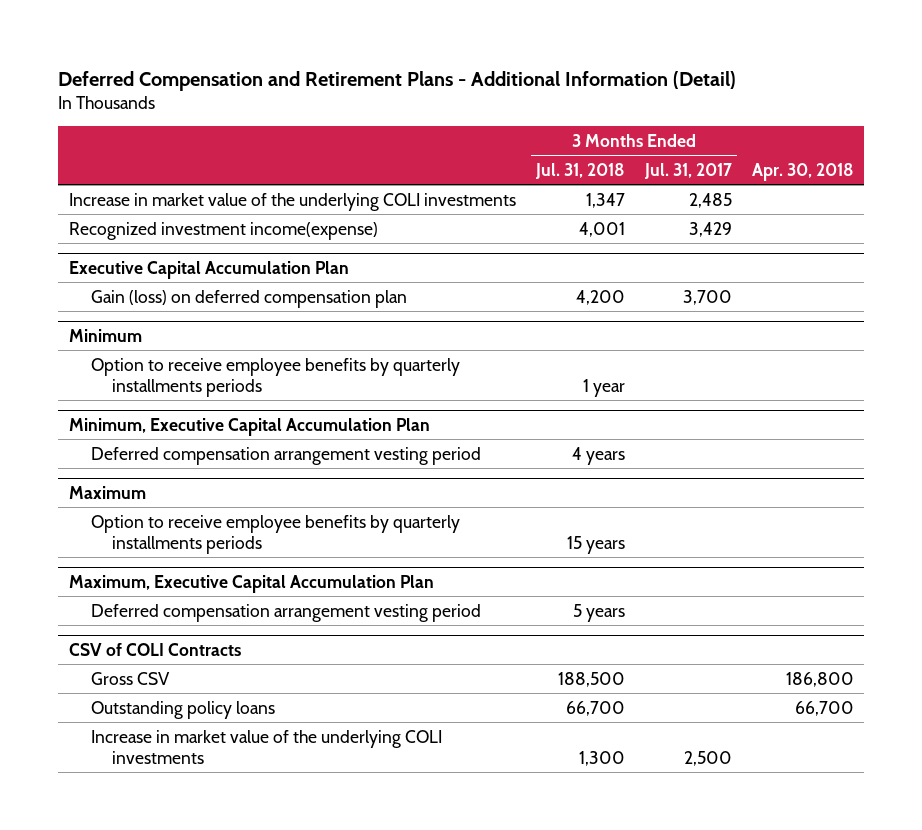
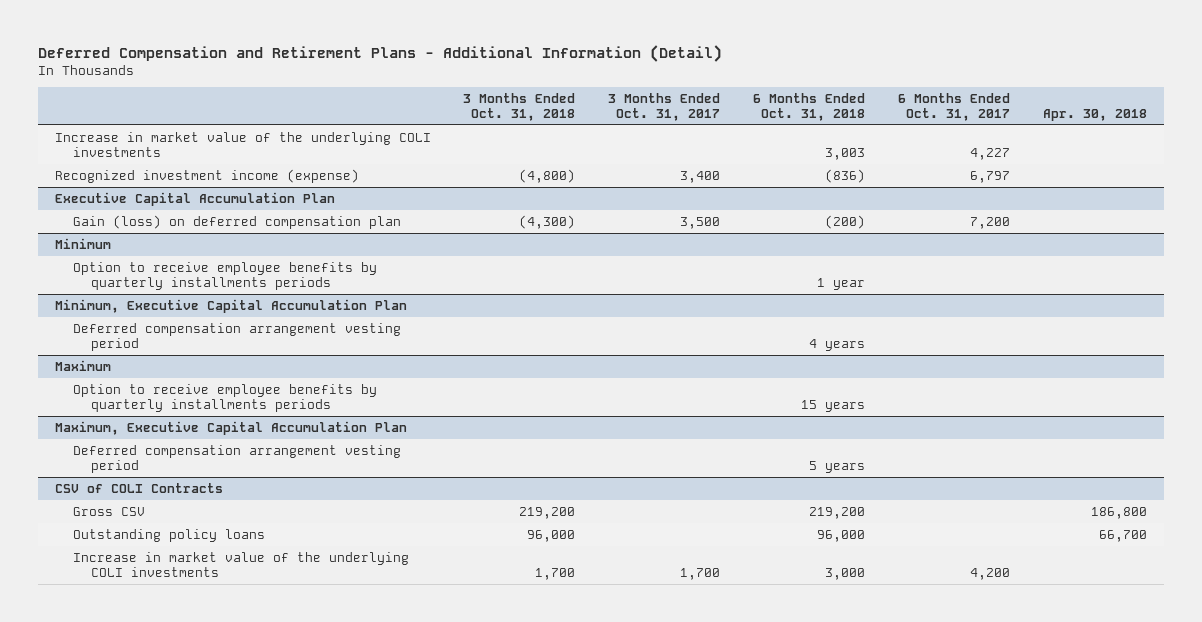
- | 3 Months Ended Jul. 31, 2018 | 3 Months Ended Jul. 31, 2017 | Apr. 30, 2018
+ | 3 Months Ended Oct. 31, 2018 | 3 Months Ended Oct. 31, 2017 | 6 Months Ended Oct. 31, 2018 | 6 Months Ended Oct. 31, 2017 | Apr. 30, 2018
- Recognized investment income(expense) | 4,001 | 3,429 |
+ Recognized investment income (expense) | (4,800) | 3,400 | (836) | 6,797 |

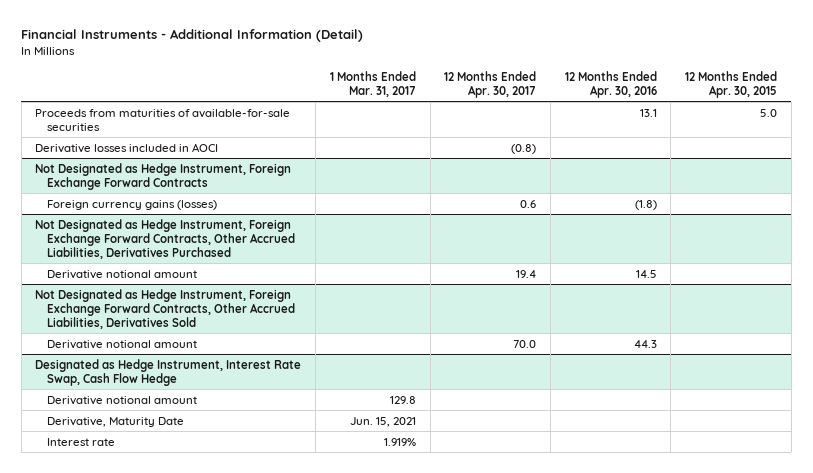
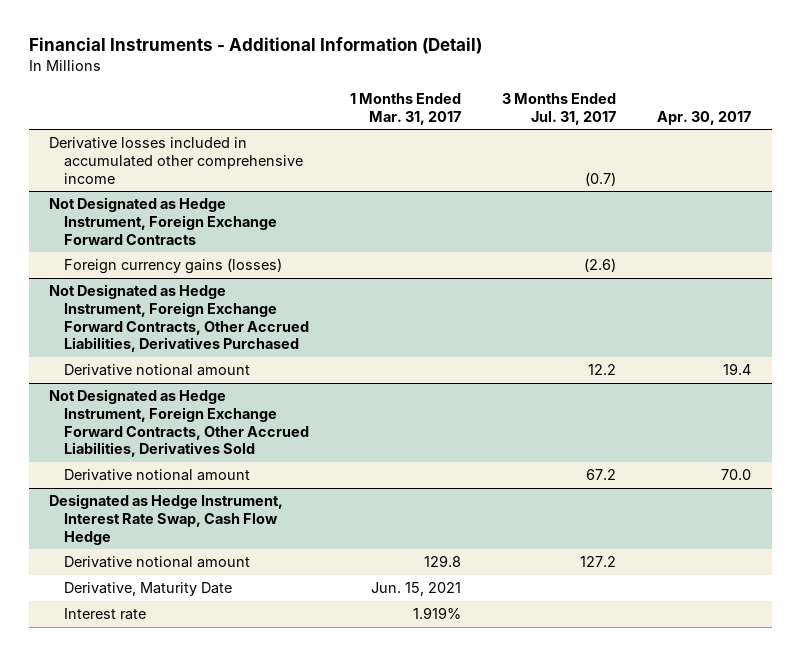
- | 1 Months Ended Mar. 31, 2017 | 12 Months Ended Apr. 30, 2017 | 12 Months Ended Apr. 30, 2016 | 12 Months Ended Apr. 30, 2015
+ | 1 Months Ended Mar. 31, 2017 | 3 Months Ended Jul. 31, 2017 | Apr. 30, 2017
- Proceeds from maturities of available-for-sale securities | | | 13.1 | 5.0
- Derivative losses included in AOCI | | (0.8) | |
+ Derivative losses included in accumulated other comprehensive income | | (0.7) |

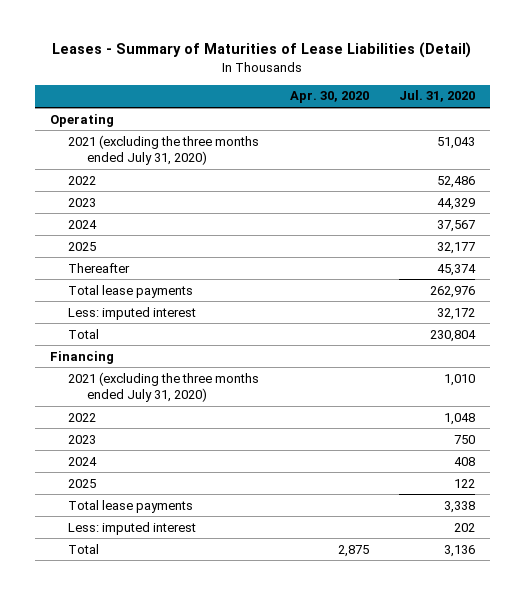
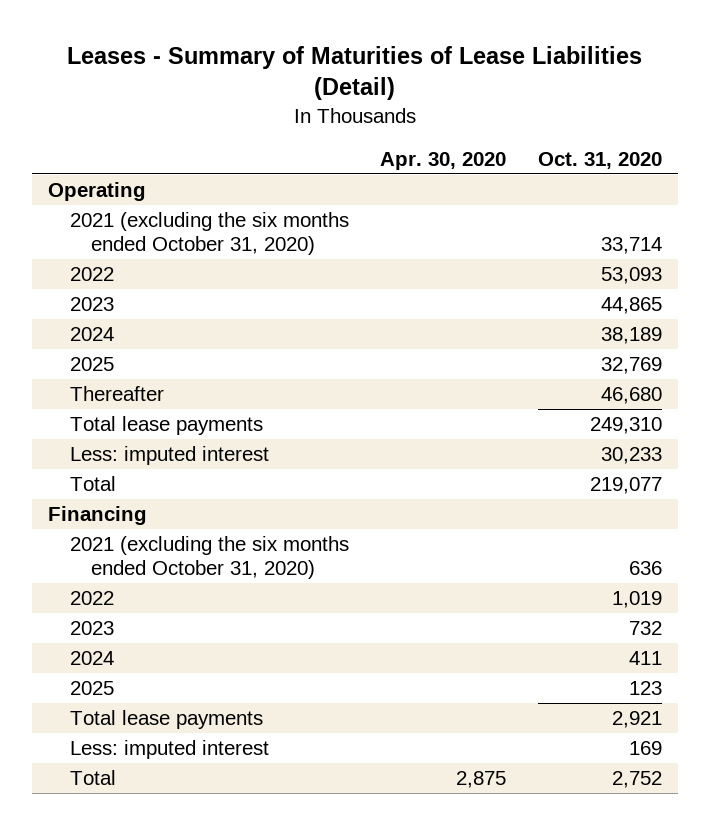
- | Apr. 30, 2020 | Jul. 31, 2020
+ | Apr. 30, 2020 | Oct. 31, 2020
- 2021 (excluding the three months ended July 31, 2020) | | 51,043
+ 2021 (excluding the six months ended October 31, 2020) | | 33,714
- 2021 (excluding the three months ended July 31, 2020) | | 1,010
+ 2021 (excluding the six months ended October 31, 2020) | | 636

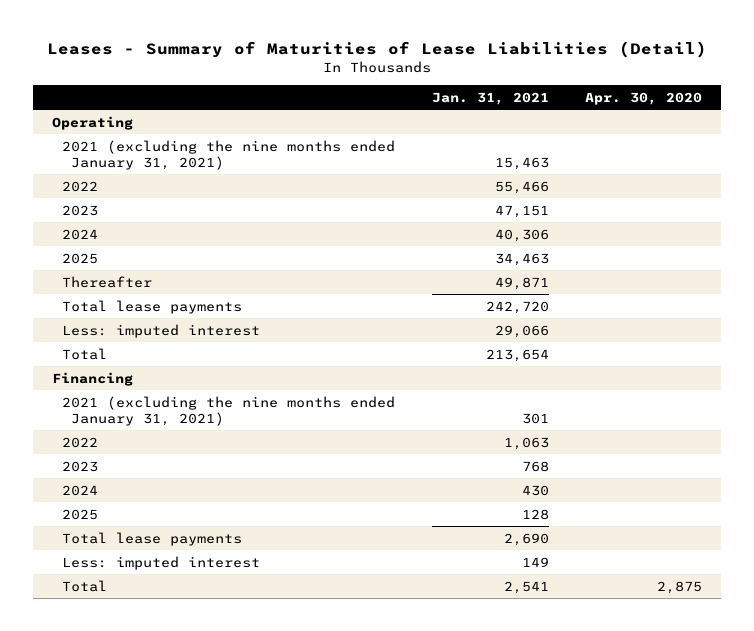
- | Apr. 30, 2020 | Oct. 31, 2020
+ | Jan. 31, 2021 | Apr. 30, 2020
- 2021 (excluding the six months ended October 31, 2020) | | 33,714
+ 2021 (excluding the nine months ended January 31, 2021) | 15,463 |
- 2021 (excluding the six months ended October 31, 2020) | | 636
+ 2021 (excluding the nine months ended January 31, 2021) | 301 |

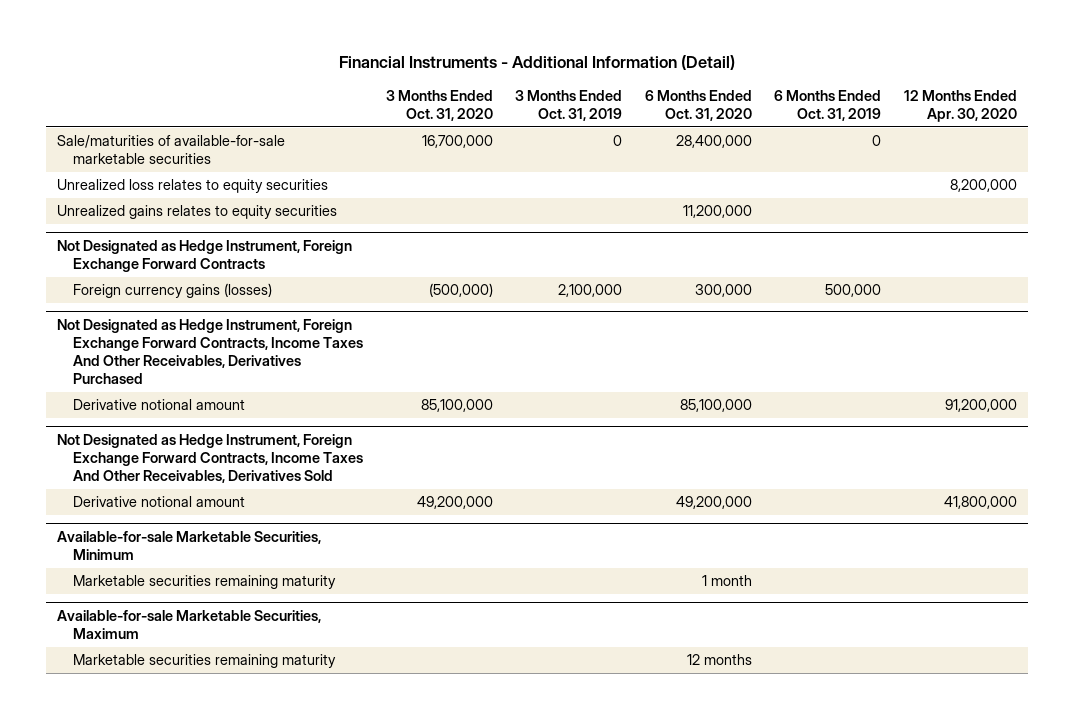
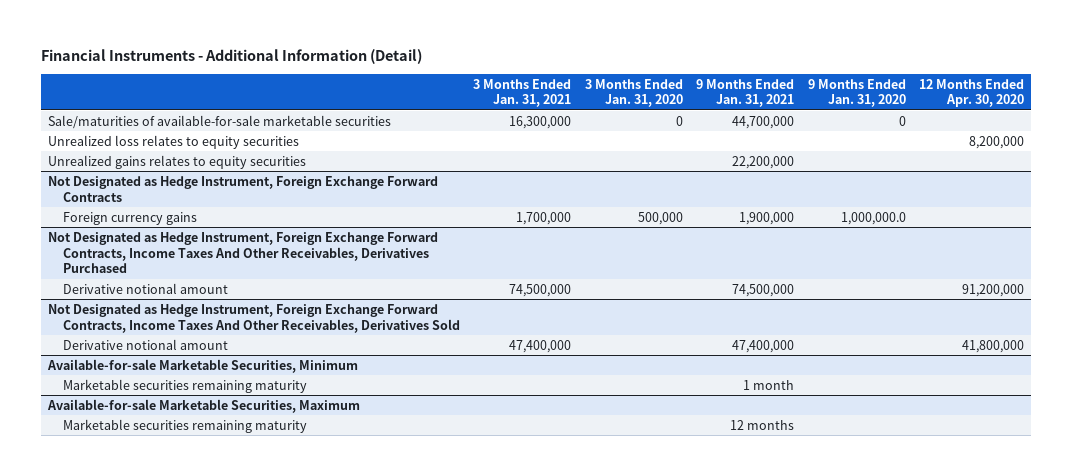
- | 3 Months Ended Oct. 31, 2020 | 3 Months Ended Oct. 31, 2019 | 6 Months Ended Oct. 31, 2020 | 6 Months Ended Oct. 31, 2019 | 12 Months Ended Apr. 30, 2020
+ | 3 Months Ended Jan. 31, 2021 | 3 Months Ended Jan. 31, 2020 | 9 Months Ended Jan. 31, 2021 | 9 Months Ended Jan. 31, 2020 | 12 Months Ended Apr. 30, 2020
@ Not Designated as Hedge Instrument, Foreign Exchange Forward Contracts
- Foreign currency gains (losses) | (500,000) | 2,100,000 | 300,000 | 500,000 |
+ Foreign currency gains | 1,700,000 | 500,000 | 1,900,000 | 1,000,000.0 |

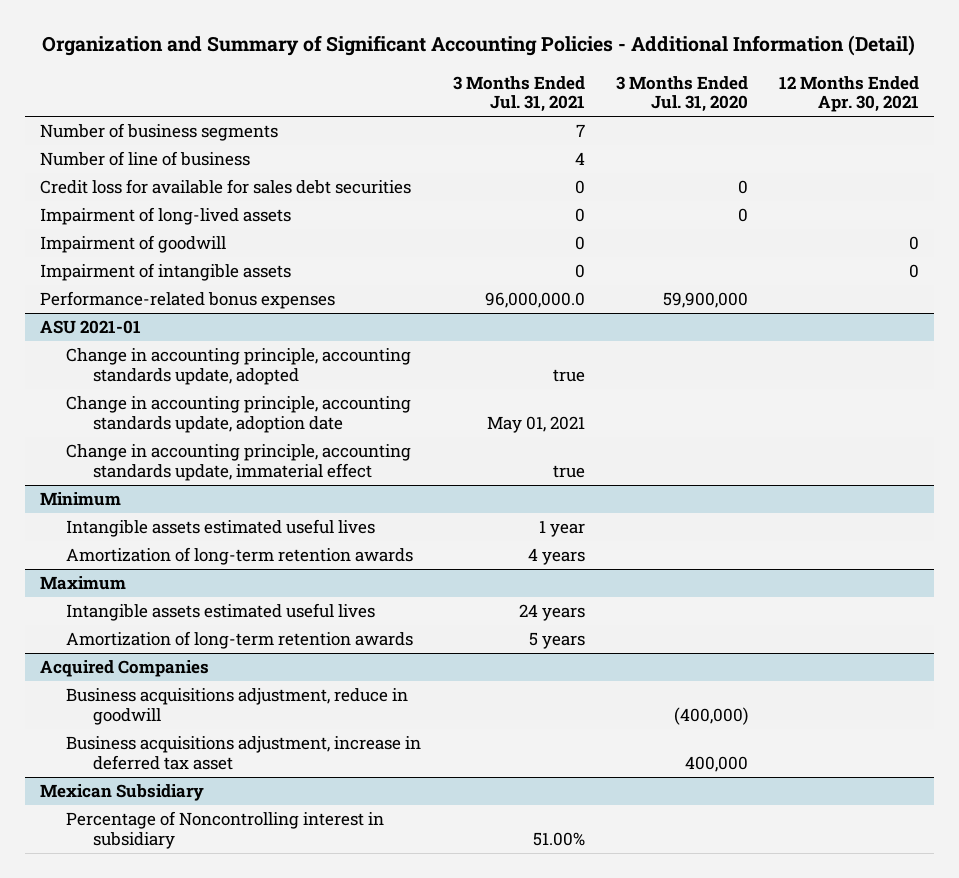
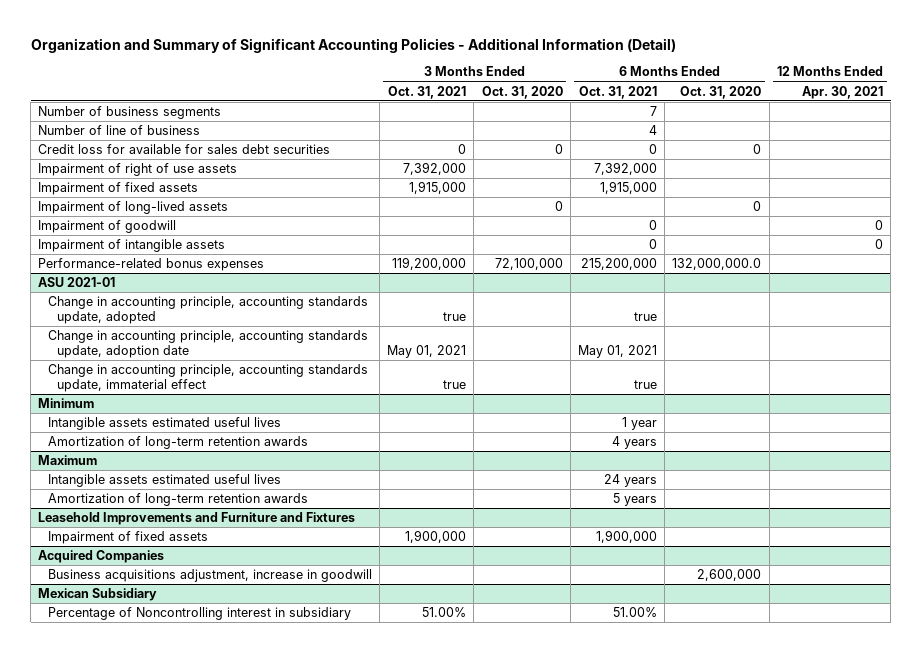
- | 3 Months Ended Jul. 31, 2021 | 3 Months Ended Jul. 31, 2020 | 12 Months Ended Apr. 30, 2021
+ | 3 Months Ended Oct. 31, 2021 | 3 Months Ended Oct. 31, 2020 | 6 Months Ended Oct. 31, 2021 | 6 Months Ended Oct. 31, 2020 | 12 Months Ended Apr. 30, 2021
+ Impairment of right of use assets | 7,392,000 | | 7,392,000 | |
+ Impairment of fixed assets | 1,915,000 | | 1,915,000 | |
+ Leasehold Improvements and Furniture and Fixtures
+ Impairment of fixed assets | 1,900,000 | | 1,900,000 | |
@ Acquired Companies
- Business acquisitions adjustment, reduce in goodwill | | (400,000) |
- Business acquisitions adjustment, increase in deferred tax asset | | 400,000 |
+ Business acquisitions adjustment, increase in goodwill | | | | 2,600,000 |

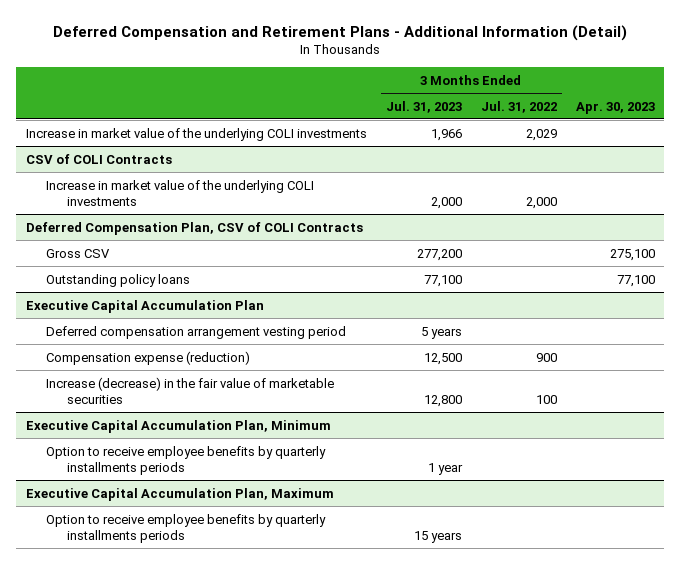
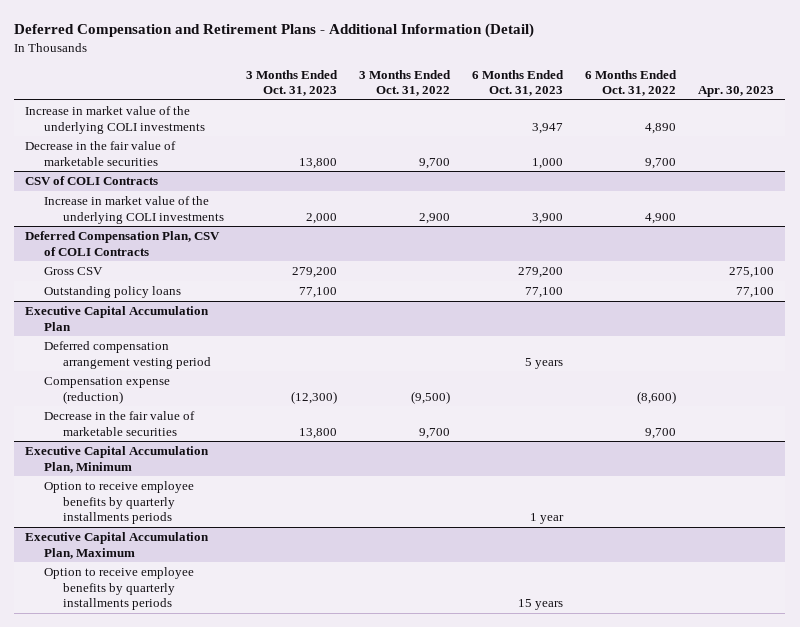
- | 3 Months Ended Jul. 31, 2023 | 3 Months Ended Jul. 31, 2022 | Apr. 30, 2023
+ | 3 Months Ended Oct. 31, 2023 | 3 Months Ended Oct. 31, 2022 | 6 Months Ended Oct. 31, 2023 | 6 Months Ended Oct. 31, 2022 | Apr. 30, 2023
+ Decrease in the fair value of marketable securities | 13,800 | 9,700 | 1,000 | 9,700 |
@ Executive Capital Accumulation Plan
- Increase (decrease) in the fair value of marketable securities | 12,800 | 100 |
+ Decrease in the fair value of marketable securities | 13,800 | 9,700 | | 9,700 |

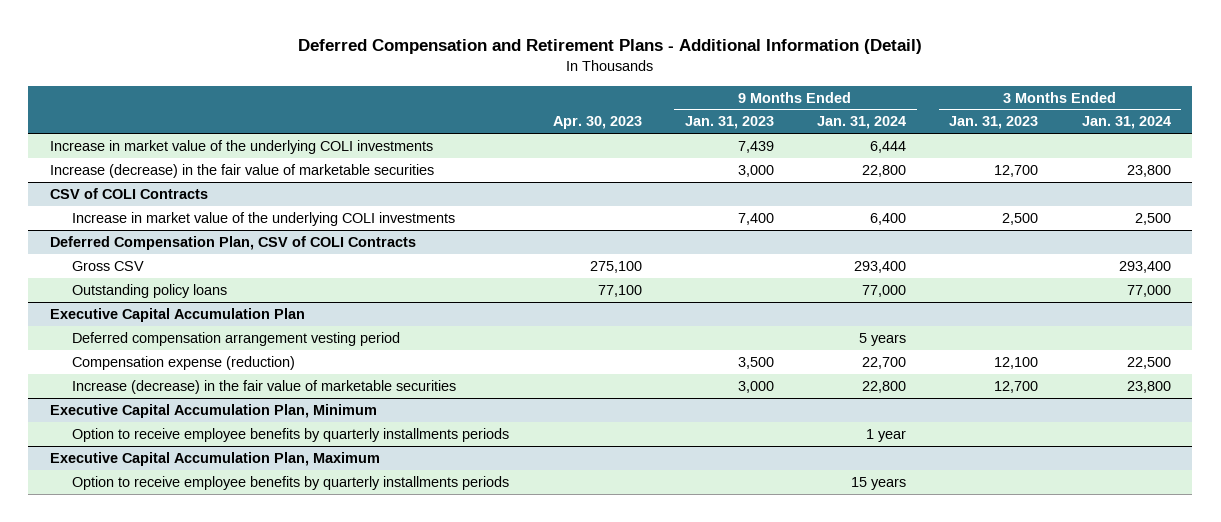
- | 3 Months Ended Oct. 31, 2023 | 3 Months Ended Oct. 31, 2022 | 6 Months Ended Oct. 31, 2023 | 6 Months Ended Oct. 31, 2022 | Apr. 30, 2023
+ | Apr. 30, 2023 | 9 Months Ended Jan. 31, 2023 | 9 Months Ended Jan. 31, 2024 | 3 Months Ended Jan. 31, 2023 | 3 Months Ended Jan. 31, 2024
- Decrease in the fair value of marketable securities | 13,800 | 9,700 | 1,000 | 9,700 |
+ Increase (decrease) in the fair value of marketable securities | | 3,000 | 22,800 | 12,700 | 23,800
@ Executive Capital Accumulation Plan
- Decrease in the fair value of marketable securities | 13,800 | 9,700 | | 9,700 |
+ Increase (decrease) in the fair value of marketable securities | | 3,000 | 22,800 | 12,700 | 23,800

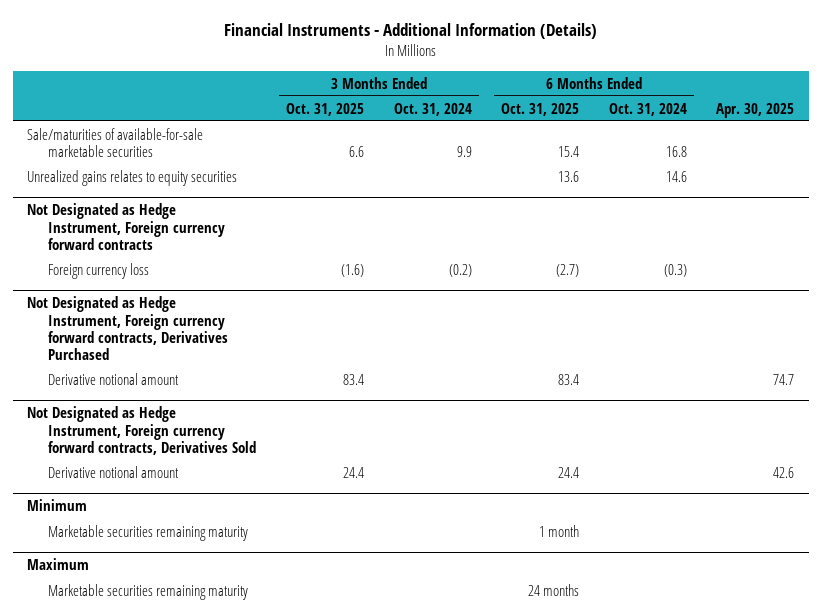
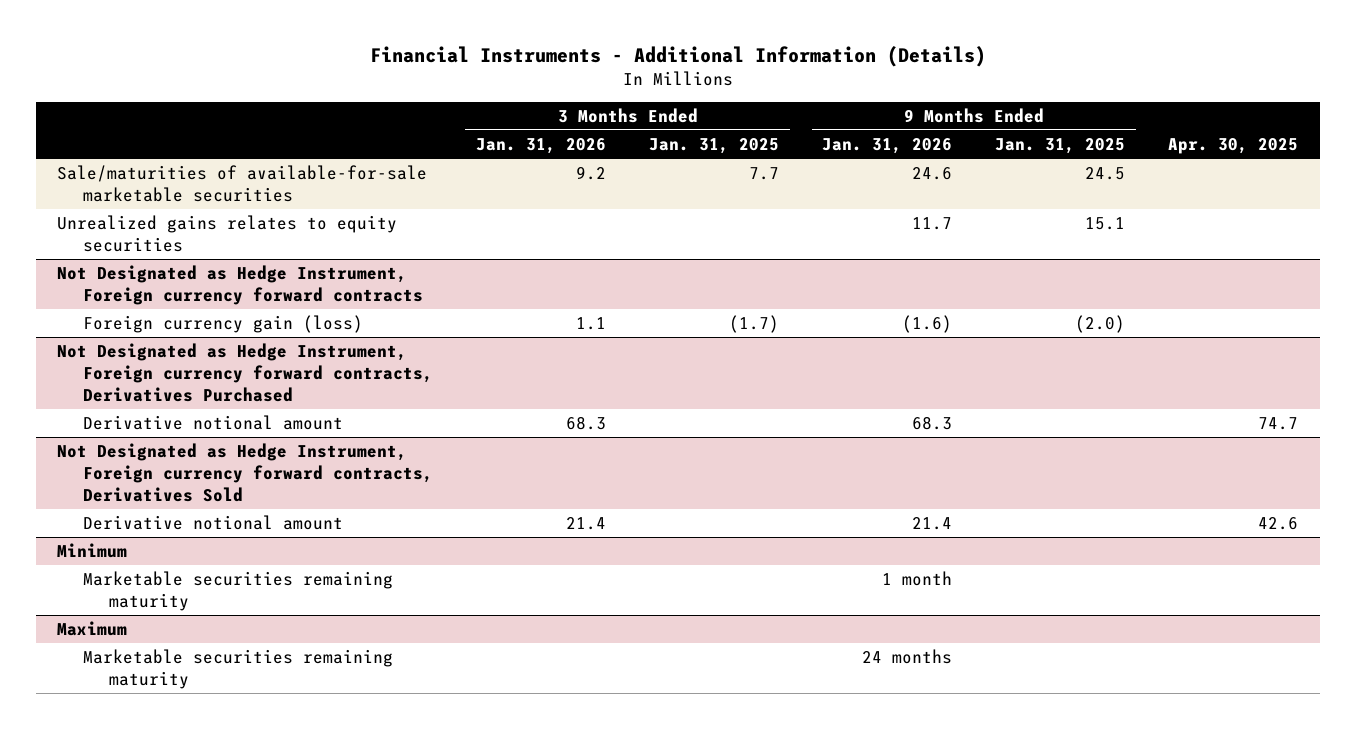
- | 3 Months Ended Oct. 31, 2025 | 3 Months Ended Oct. 31, 2024 | 6 Months Ended Oct. 31, 2025 | 6 Months Ended Oct. 31, 2024 | Apr. 30, 2025
+ | 3 Months Ended Jan. 31, 2026 | 3 Months Ended Jan. 31, 2025 | 9 Months Ended Jan. 31, 2026 | 9 Months Ended Jan. 31, 2025 | Apr. 30, 2025
@ Not Designated as Hedge Instrument, Foreign currency forward contracts
- Foreign currency loss | (1.6) | (0.2) | (2.7) | (0.3) |
+ Foreign currency gain (loss) | 1.1 | (1.7) | (1.6) | (2.0) |

